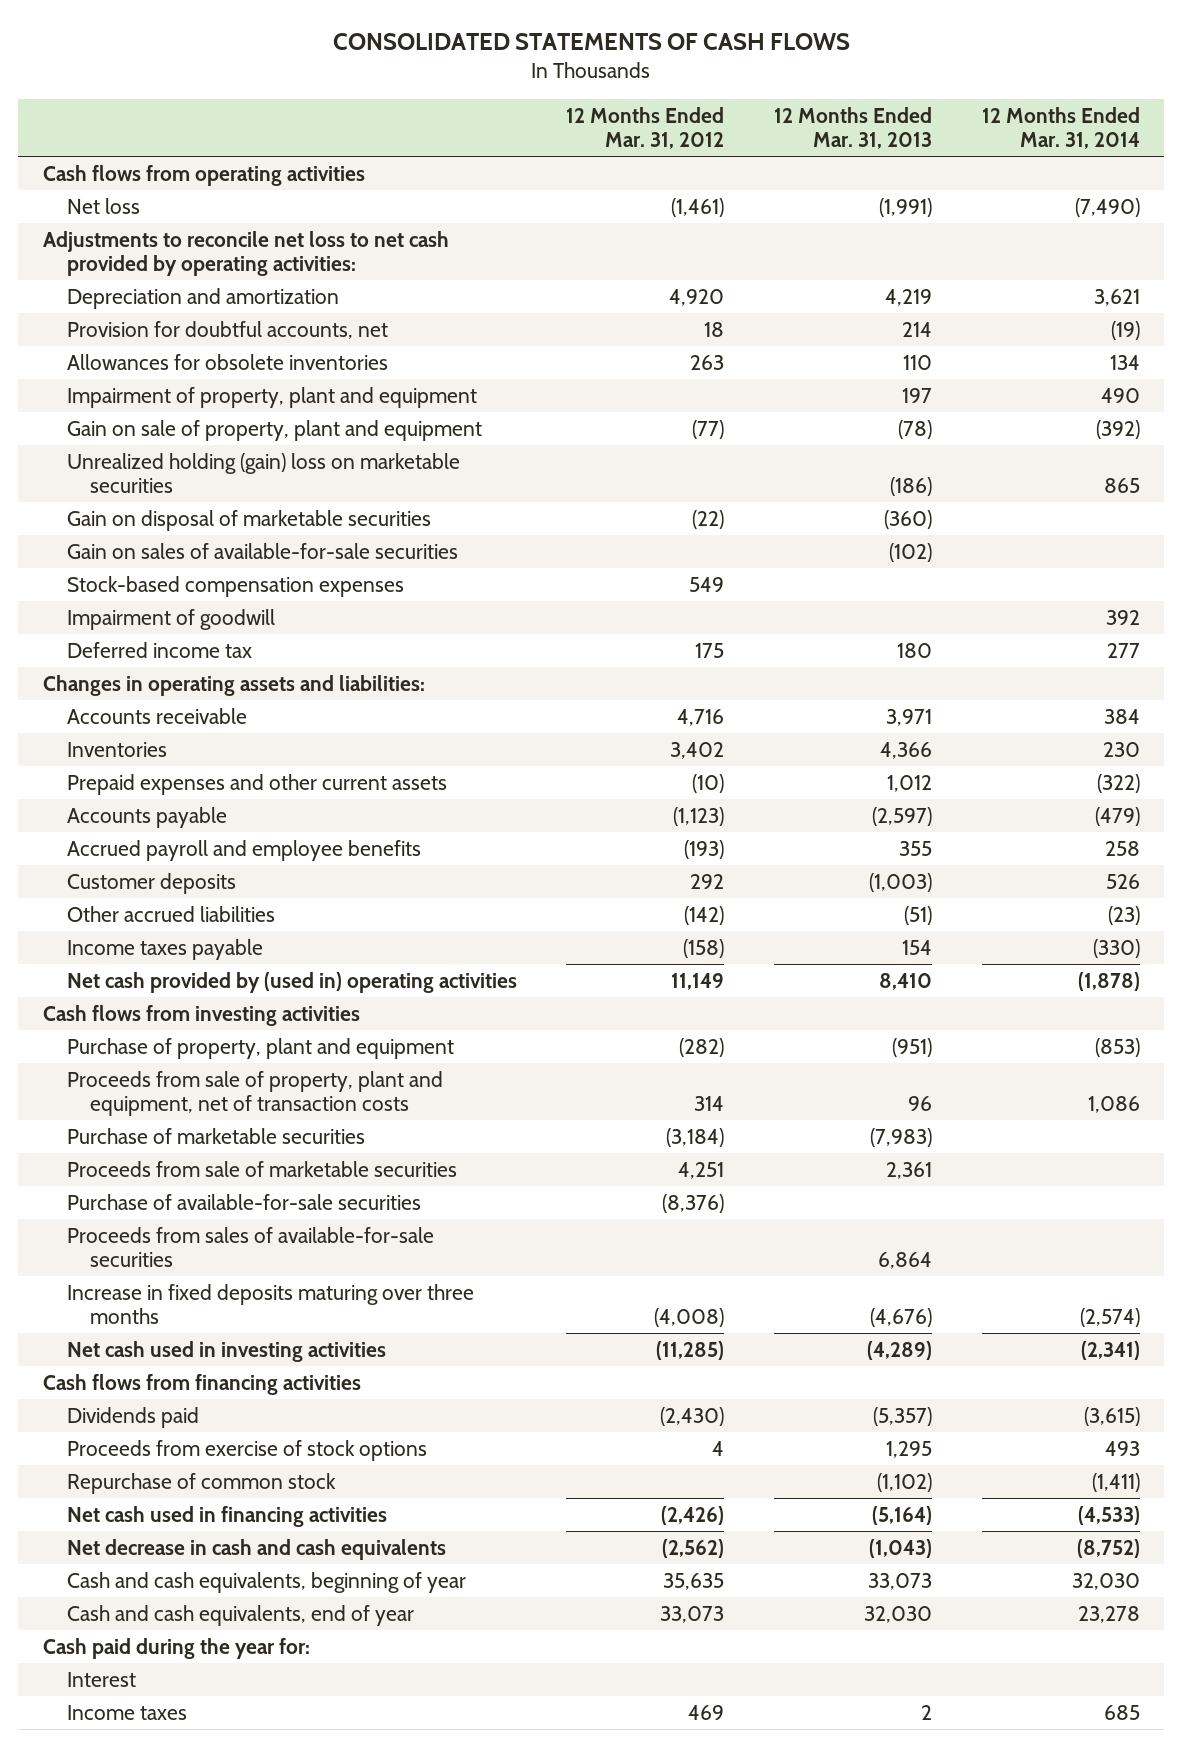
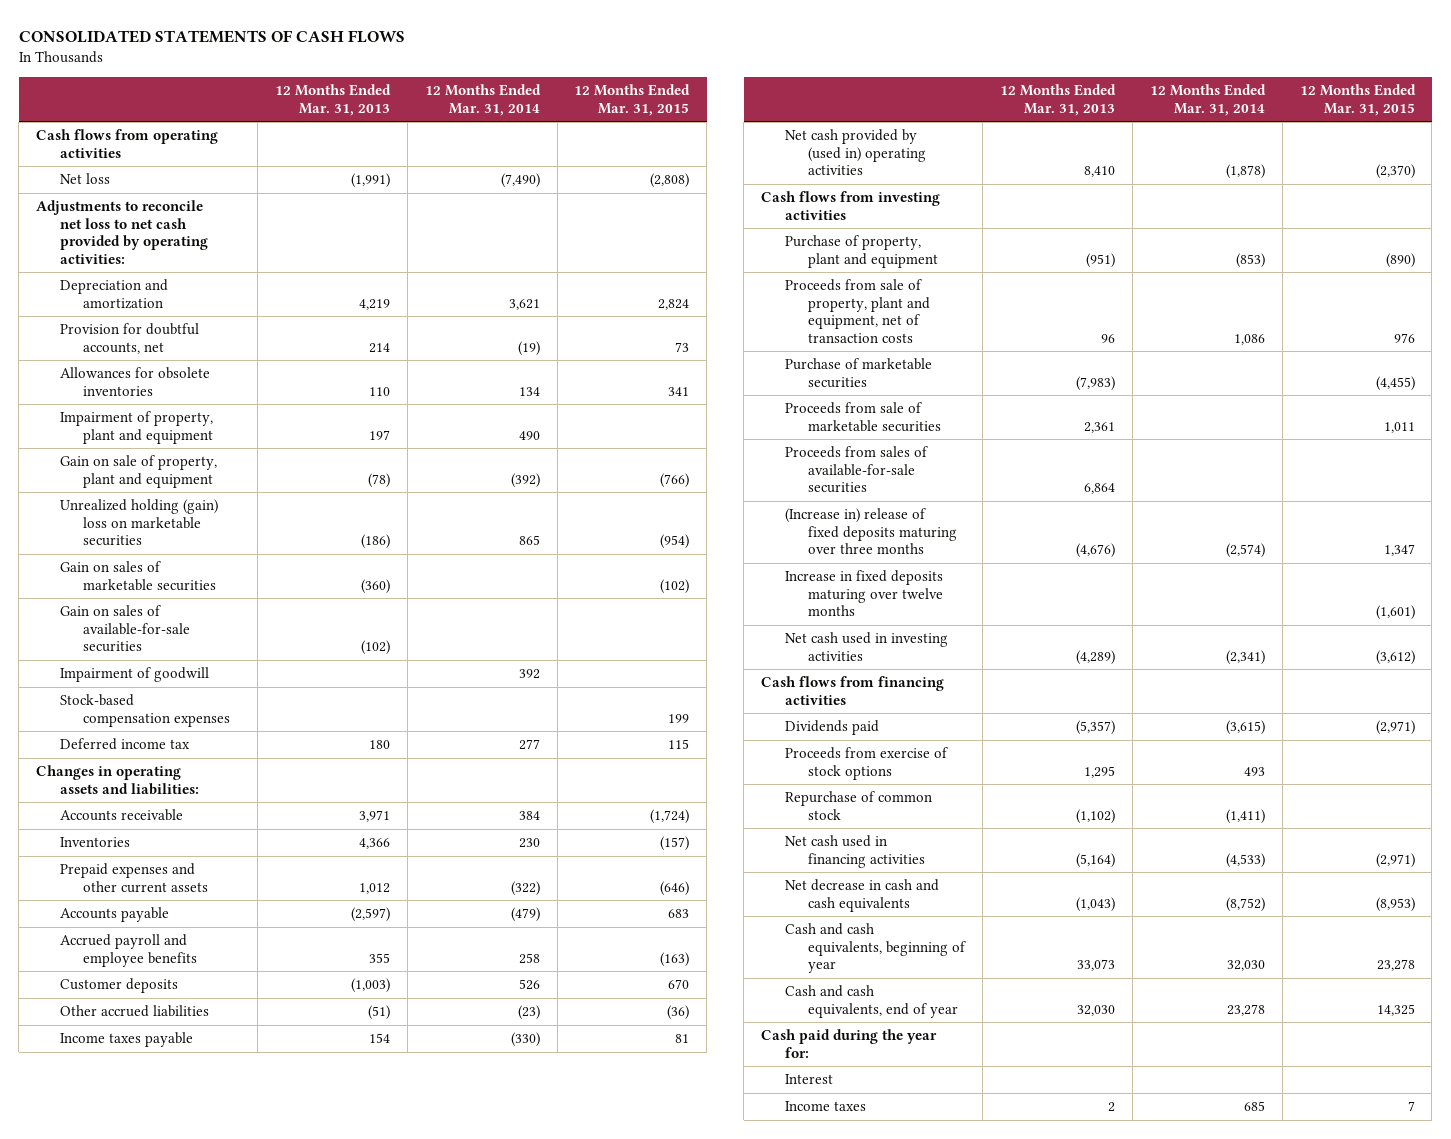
- | 12 Months Ended Mar. 31, 2012 | 12 Months Ended Mar. 31, 2013 | 12 Months Ended Mar. 31, 2014
+ | 12 Months Ended Mar. 31, 2013 | 12 Months Ended Mar. 31, 2014 | 12 Months Ended Mar. 31, 2015
- Gain on disposal of marketable securities | (22) | (360) |
+ Gain on sales of marketable securities | (360) | | (102)
moved down: Stock-based compensation expenses | | | 199
- Purchase of available-for-sale securities | (8,376) | |
- Increase in fixed deposits maturing over three months | (4,008) | (4,676) | (2,574)
+ (Increase in) release of fixed deposits maturing over three months | (4,676) | (2,574) | 1,347
+ Increase in fixed deposits maturing over twelve months | | | (1,601)

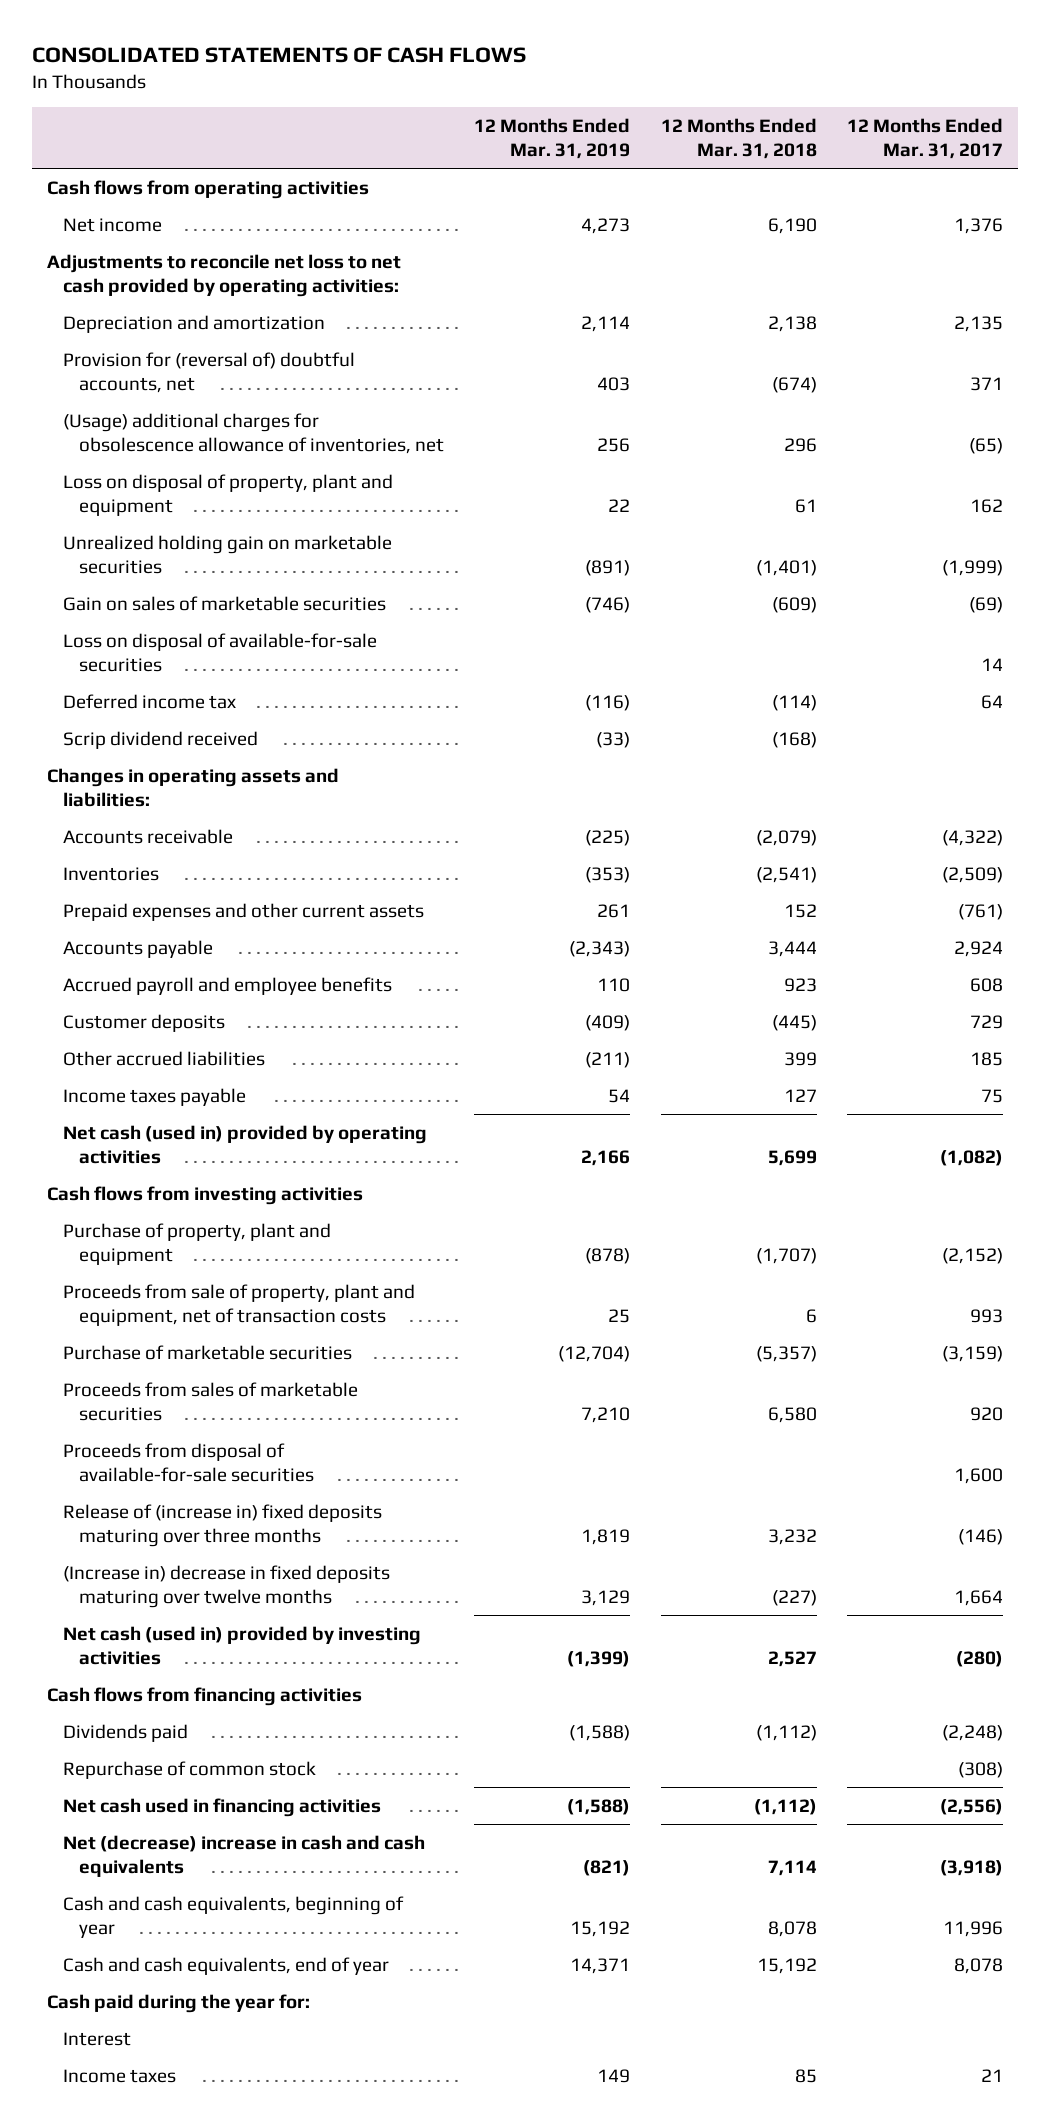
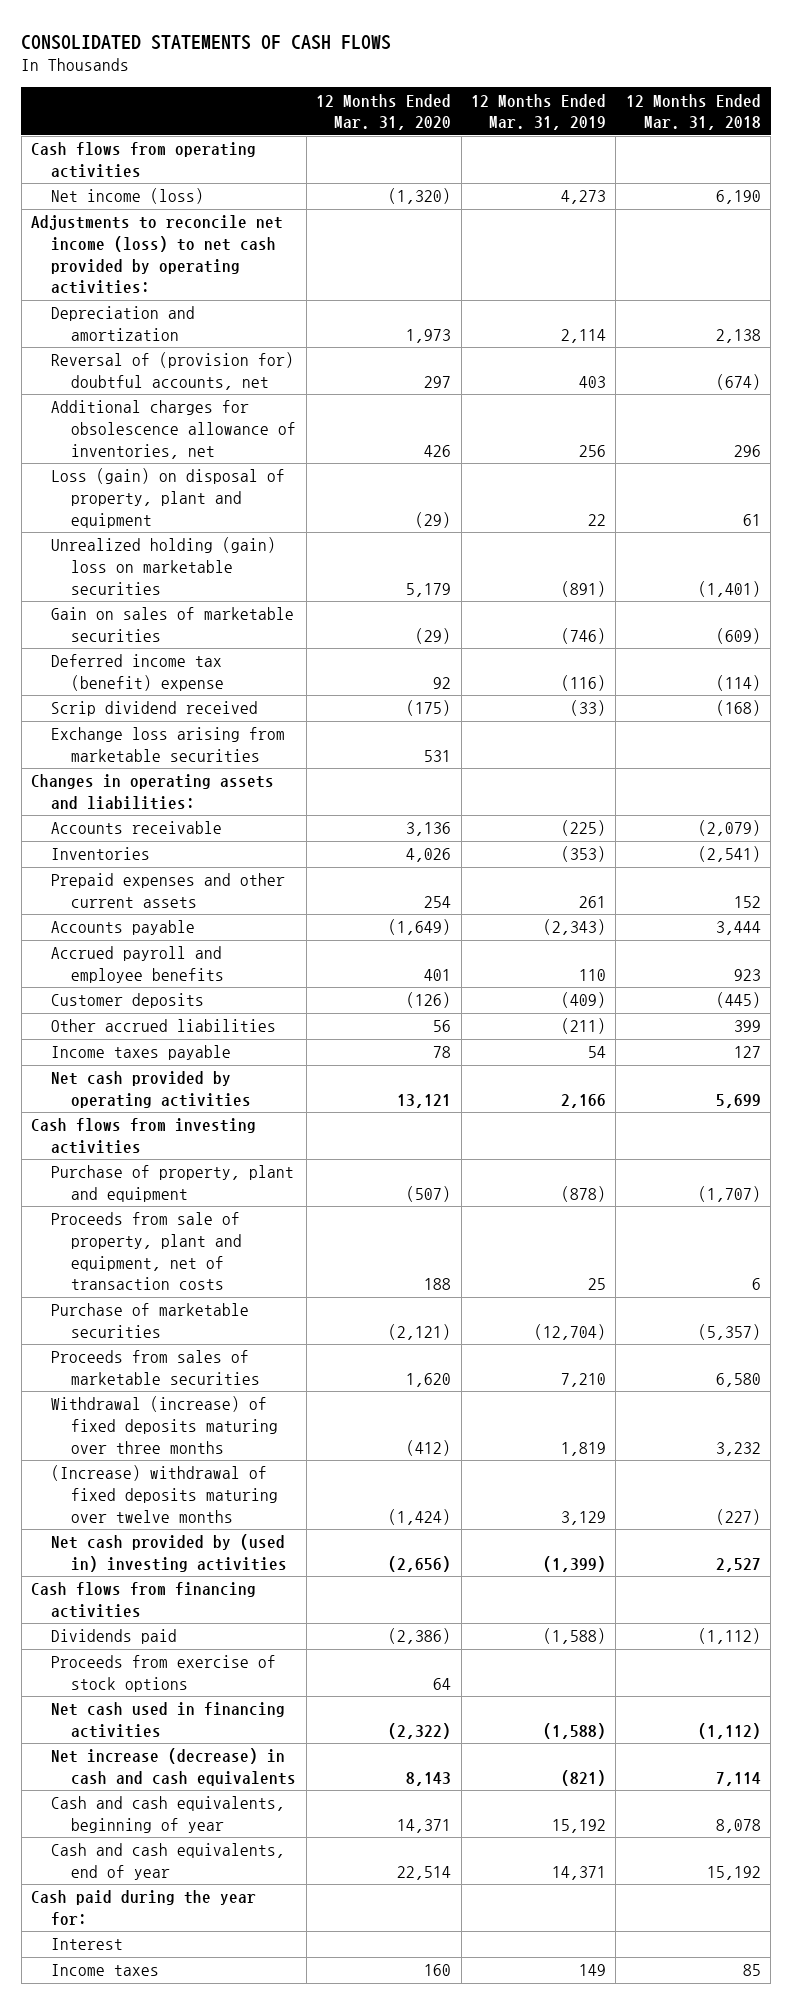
- | 12 Months Ended Mar. 31, 2019 | 12 Months Ended Mar. 31, 2018 | 12 Months Ended Mar. 31, 2017
+ | 12 Months Ended Mar. 31, 2020 | 12 Months Ended Mar. 31, 2019 | 12 Months Ended Mar. 31, 2018
- Net income | 4,273 | 6,190 | 1,376
- Adjustments to reconcile net loss to net cash provided by operating activities:
+ Net income (loss) | (1,320) | 4,273 | 6,190
+ Adjustments to reconcile net income (loss) to net cash provided by operating activities:
- Provision for (reversal of) doubtful accounts, net | 403 | (674) | 371
- (Usage) additional charges for obsolescence allowance of inventories, net | 256 | 296 | (65)
- Loss on disposal of property, plant and equipment | 22 | 61 | 162
- Unrealized holding gain on marketable securities | (891) | (1,401) | (1,999)
+ Reversal of (provision for) doubtful accounts, net | 297 | 403 | (674)
+ Additional charges for obsolescence allowance of inventories, net | 426 | 256 | 296
+ Loss (gain) on disposal of property, plant and equipment | (29) | 22 | 61
+ Unrealized holding (gain) loss on marketable securities | 5,179 | (891) | (1,401)
- Loss on disposal of available-for-sale securities | | | 14
- Deferred income tax | (116) | (114) | 64
+ Deferred income tax (benefit) expense | 92 | (116) | (114)
+ Exchange loss arising from marketable securities | 531 | |
- Net cash (used in) provided by operating activities | 2,166 | 5,699 | (1,082)
+ Net cash provided by operating activities | 13,121 | 2,166 | 5,699
- Proceeds from disposal of available-for-sale securities | | | 1,600
- Release of (increase in) fixed deposits maturing over three months | 1,819 | 3,232 | (146)
- (Increase in) decrease in fixed deposits maturing over twelve months | 3,129 | (227) | 1,664
- Net cash (used in) provided by investing activities | (1,399) | 2,527 | (280)
+ Withdrawal (increase) of fixed deposits maturing over three months | (412) | 1,819 | 3,232
+ (Increase) withdrawal of fixed deposits maturing over twelve months | (1,424) | 3,129 | (227)
+ Net cash provided by (used in) investing activities | (2,656) | (1,399) | 2,527
- Repurchase of common stock | | | (308)
+ Proceeds from exercise of stock options | 64 | |
- Net (decrease) increase in cash and cash equivalents | (821) | 7,114 | (3,918)
+ Net increase (decrease) in cash and cash equivalents | 8,143 | (821) | 7,114

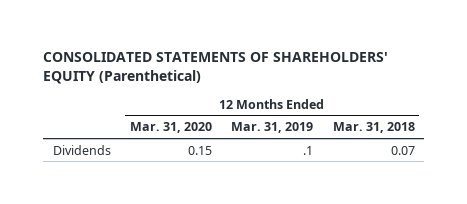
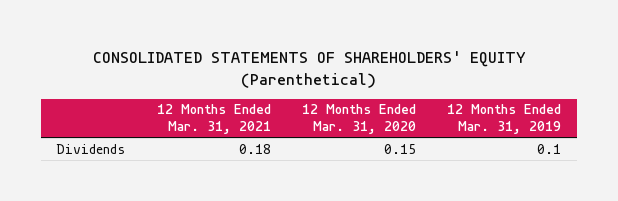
- | 12 Months Ended Mar. 31, 2020 | 12 Months Ended Mar. 31, 2019 | 12 Months Ended Mar. 31, 2018
+ | 12 Months Ended Mar. 31, 2021 | 12 Months Ended Mar. 31, 2020 | 12 Months Ended Mar. 31, 2019
- Dividends | 0.15 | .1 | 0.07
+ Dividends | 0.18 | 0.15 | 0.1

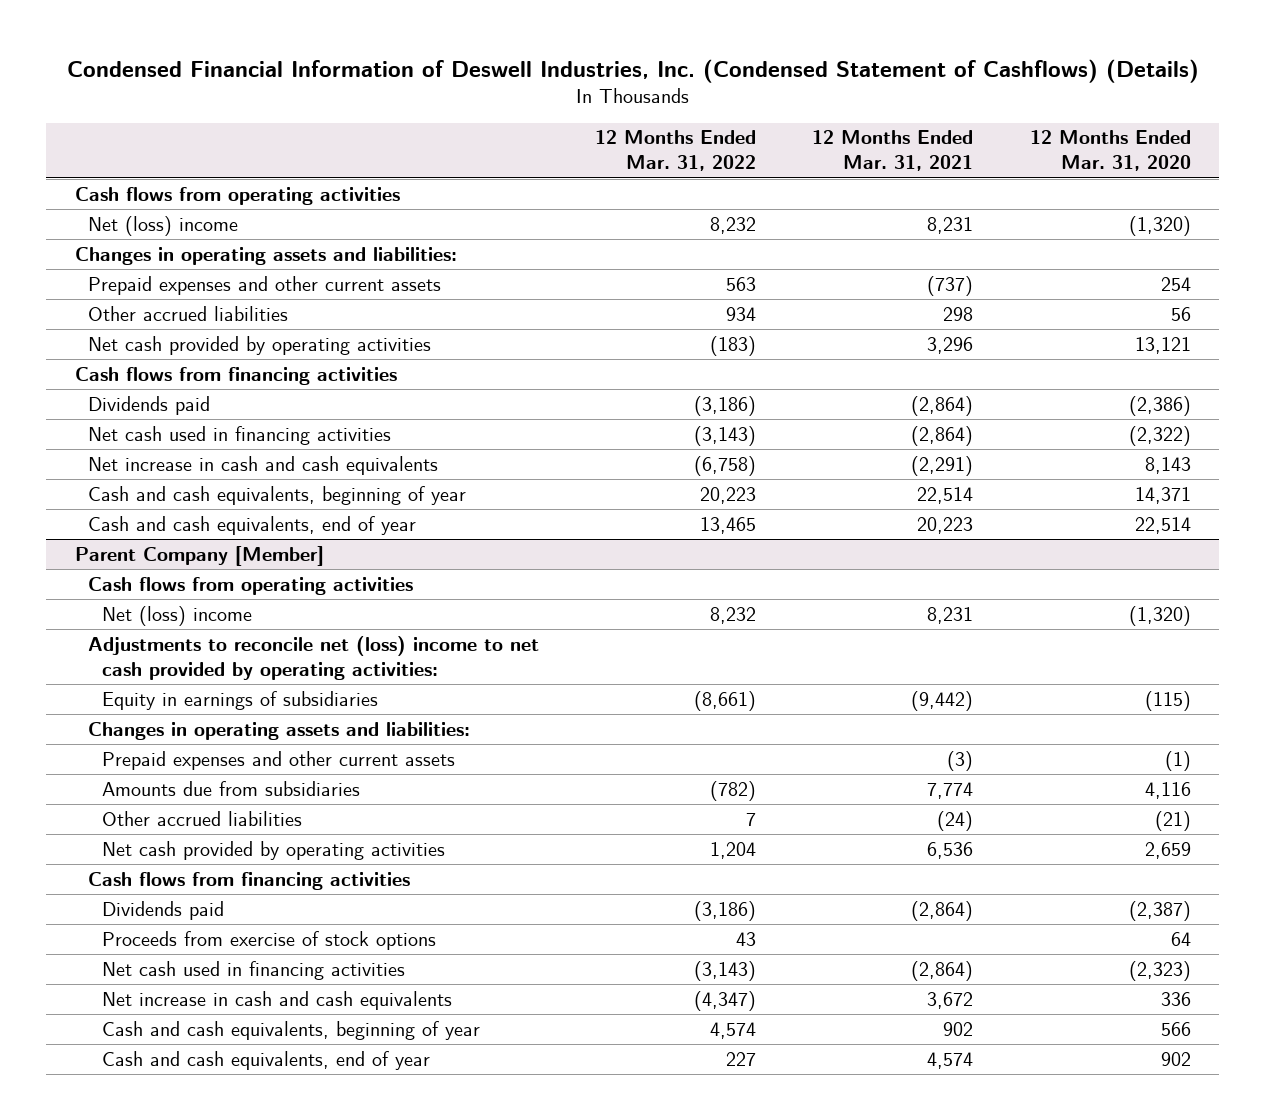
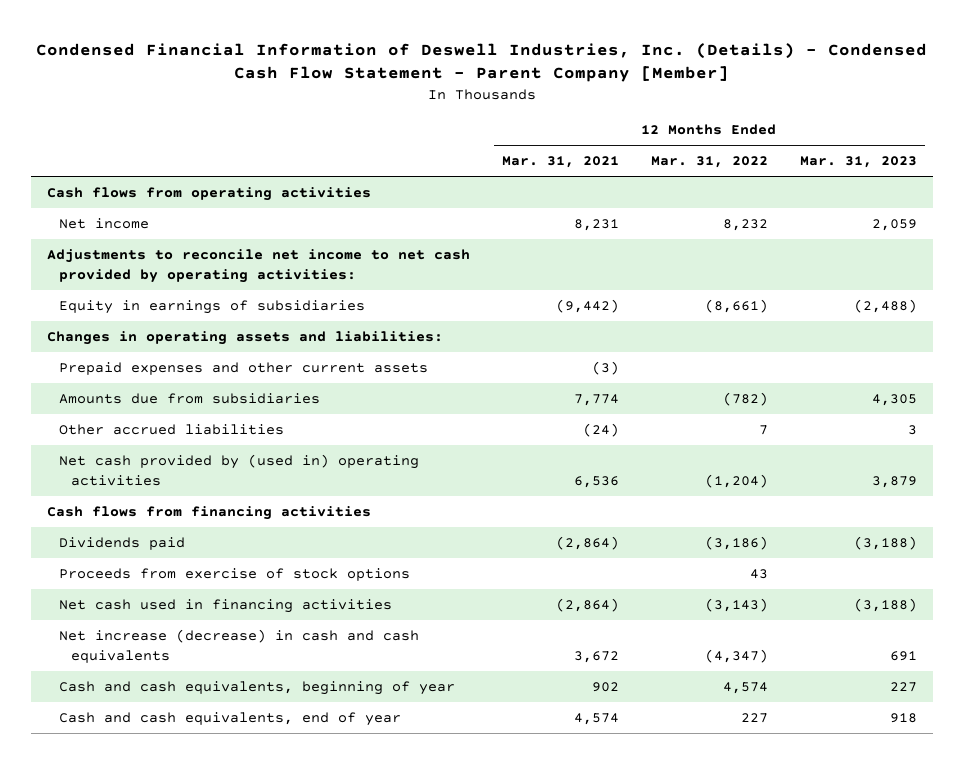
- Condensed Financial Information of Deswell Industries, Inc. (Condensed Statement of Cashflows) (Details)
+ Condensed Financial Information of Deswell Industries, Inc. (Details) - Condensed Cash Flow Statement - Parent Company [Member]
- | 12 Months Ended Mar. 31, 2022 | 12 Months Ended Mar. 31, 2021 | 12 Months Ended Mar. 31, 2020
+ | 12 Months Ended Mar. 31, 2021 | 12 Months Ended Mar. 31, 2022 | 12 Months Ended Mar. 31, 2023
- Net (loss) income | 8,232 | 8,231 | (1,320)
- Changes in operating assets and liabilities:
- Prepaid expenses and other current assets | 563 | (737) | 254
- Other accrued liabilities | 934 | 298 | 56
- Net cash provided by operating activities | (183) | 3,296 | 13,121
- Cash flows from financing activities
- Dividends paid | (3,186) | (2,864) | (2,386)
- Net cash used in financing activities | (3,143) | (2,864) | (2,322)
- Net increase in cash and cash equivalents | (6,758) | (2,291) | 8,143
- Cash and cash equivalents, beginning of year | 20,223 | 22,514 | 14,371
- Cash and cash equivalents, end of year | 13,465 | 20,223 | 22,514
- Parent Company [Member]
- Cash flows from operating activities
- Net (loss) income | 8,232 | 8,231 | (1,320)
- Adjustments to reconcile net (loss) income to net cash provided by operating activities:
+ Net income | 8,231 | 8,232 | 2,059
+ Adjustments to reconcile net income to net cash provided by operating activities:
- Net cash provided by operating activities | 1,204 | 6,536 | 2,659
+ Net cash provided by (used in) operating activities | 6,536 | (1,204) | 3,879
- Net increase in cash and cash equivalents | (4,347) | 3,672 | 336
+ Net increase (decrease) in cash and cash equivalents | 3,672 | (4,347) | 691

